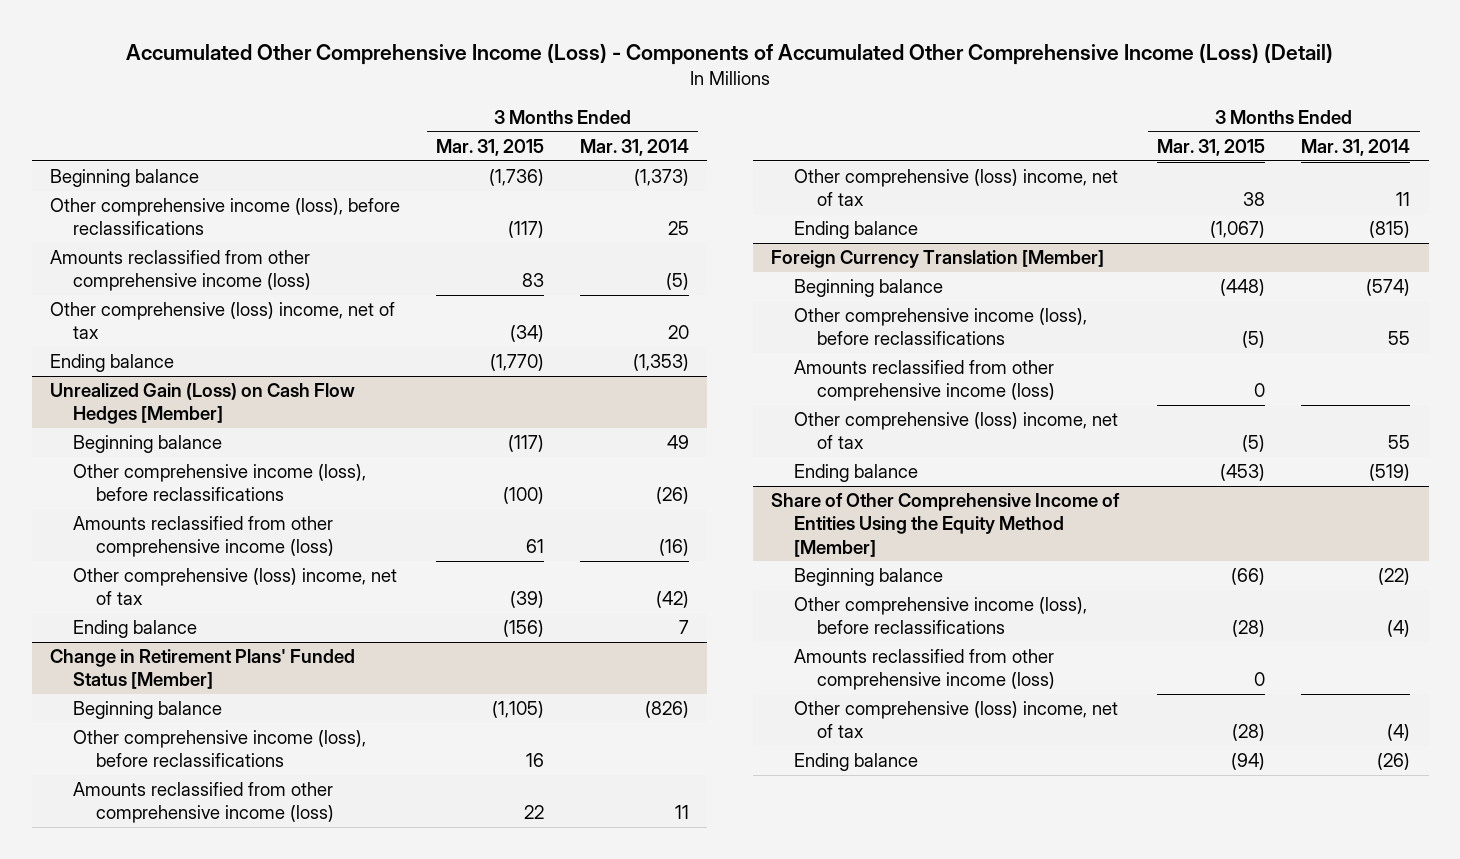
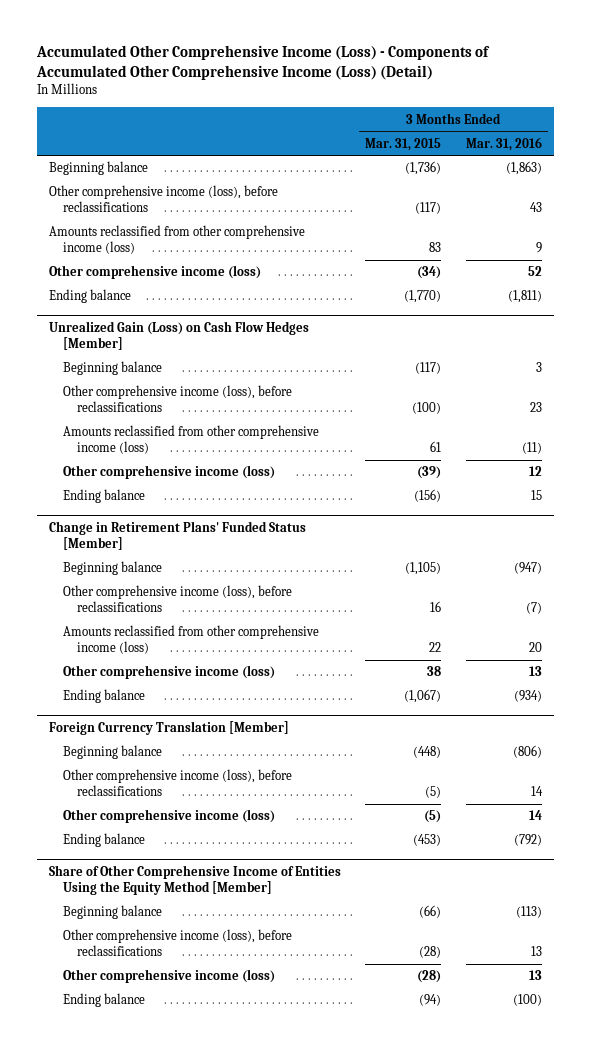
- | 3 Months Ended Mar. 31, 2015 | 3 Months Ended Mar. 31, 2014
+ | 3 Months Ended Mar. 31, 2015 | 3 Months Ended Mar. 31, 2016
- Other comprehensive (loss) income, net of tax | (34) | 20
+ Other comprehensive income (loss) | (34) | 52
@ Unrealized Gain (Loss) on Cash Flow Hedges [Member]
- Other comprehensive (loss) income, net of tax | (39) | (42)
+ Other comprehensive income (loss) | (39) | 12
@ Change in Retirement Plans' Funded Status [Member]
- Other comprehensive (loss) income, net of tax | 38 | 11
+ Other comprehensive income (loss) | 38 | 13
@ Foreign Currency Translation [Member]
- Amounts reclassified from other comprehensive income (loss) | 0 |
- Other comprehensive (loss) income, net of tax | (5) | 55
+ Other comprehensive income (loss) | (5) | 14
@ Share of Other Comprehensive Income of Entities Using the Equity Method [Member]
- Amounts reclassified from other comprehensive income (loss) | 0 |
- Other comprehensive (loss) income, net of tax | (28) | (4)
+ Other comprehensive income (loss) | (28) | 13

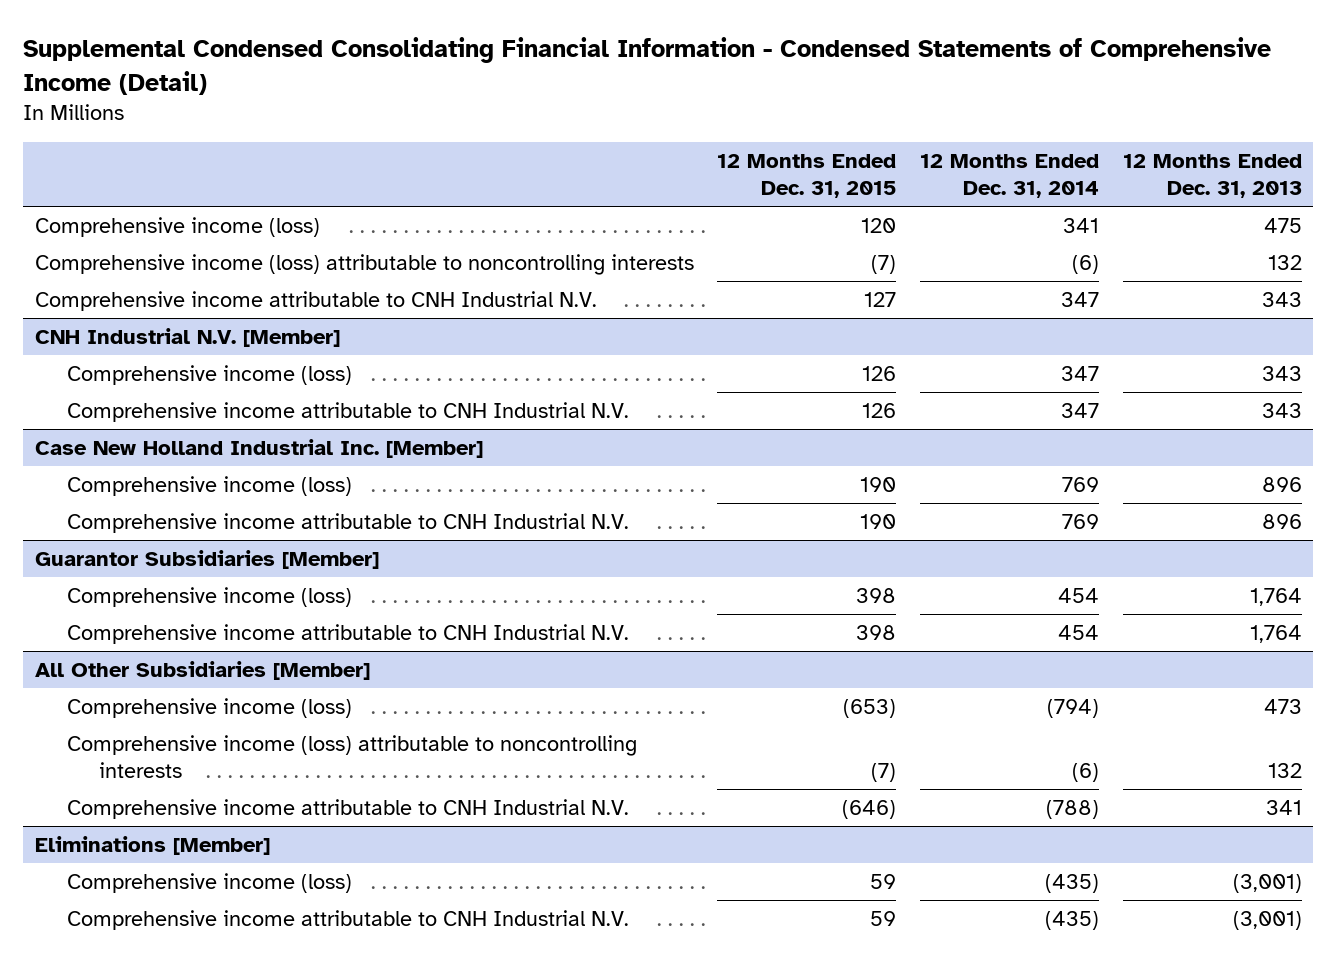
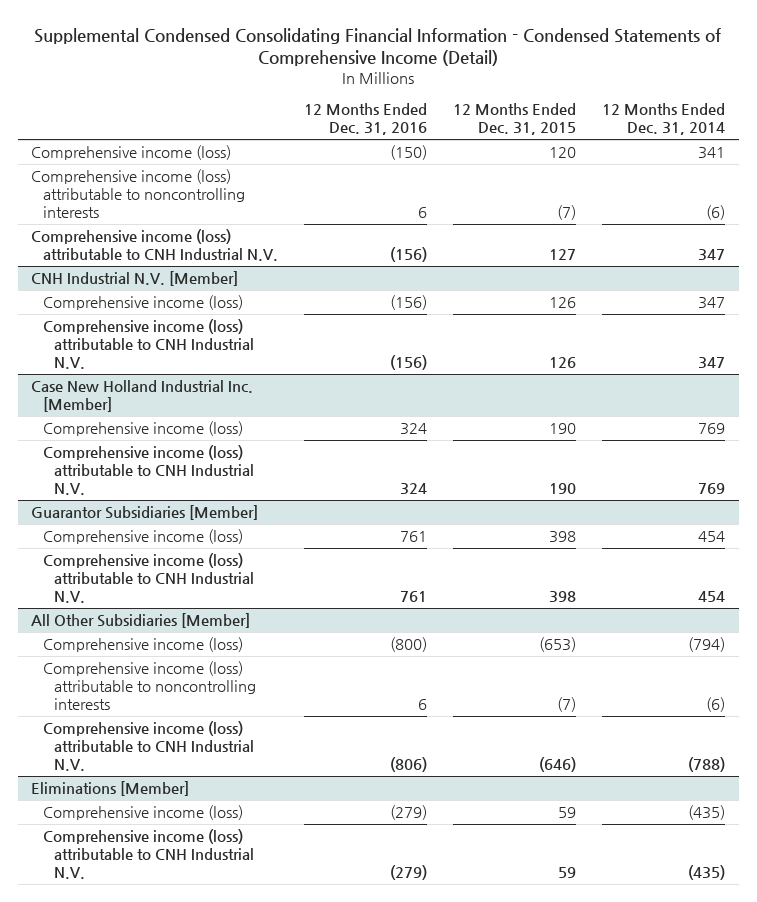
- | 12 Months Ended Dec. 31, 2015 | 12 Months Ended Dec. 31, 2014 | 12 Months Ended Dec. 31, 2013
+ | 12 Months Ended Dec. 31, 2016 | 12 Months Ended Dec. 31, 2015 | 12 Months Ended Dec. 31, 2014
- Comprehensive income attributable to CNH Industrial N.V. | 127 | 347 | 343
+ Comprehensive income (loss) attributable to CNH Industrial N.V. | (156) | 127 | 347
@ CNH Industrial N.V. [Member]
- Comprehensive income attributable to CNH Industrial N.V. | 126 | 347 | 343
+ Comprehensive income (loss) attributable to CNH Industrial N.V. | (156) | 126 | 347
@ Case New Holland Industrial Inc. [Member]
- Comprehensive income attributable to CNH Industrial N.V. | 190 | 769 | 896
+ Comprehensive income (loss) attributable to CNH Industrial N.V. | 324 | 190 | 769
@ Guarantor Subsidiaries [Member]
- Comprehensive income attributable to CNH Industrial N.V. | 398 | 454 | 1,764
+ Comprehensive income (loss) attributable to CNH Industrial N.V. | 761 | 398 | 454
@ All Other Subsidiaries [Member]
- Comprehensive income attributable to CNH Industrial N.V. | (646) | (788) | 341
+ Comprehensive income (loss) attributable to CNH Industrial N.V. | (806) | (646) | (788)
@ Eliminations [Member]
- Comprehensive income attributable to CNH Industrial N.V. | 59 | (435) | (3,001)
+ Comprehensive income (loss) attributable to CNH Industrial N.V. | (279) | 59 | (435)

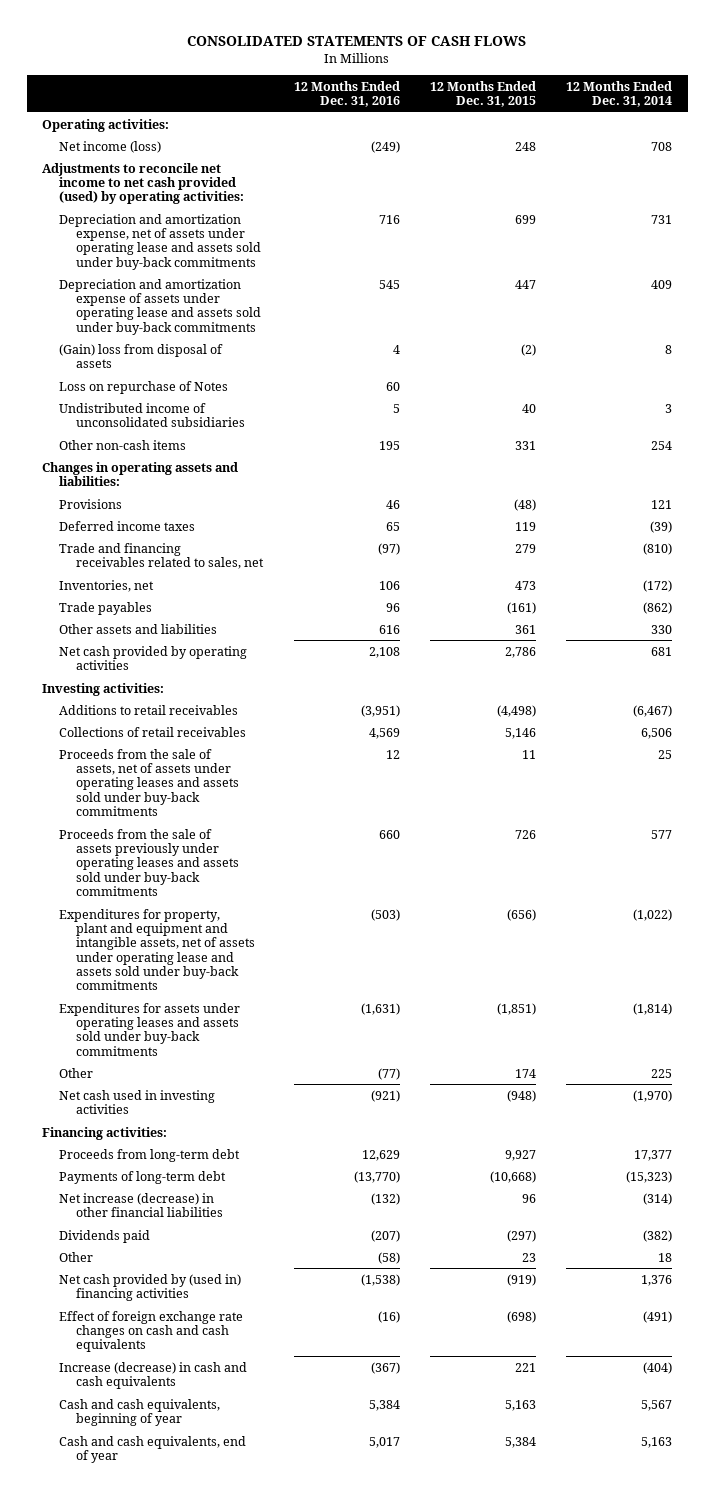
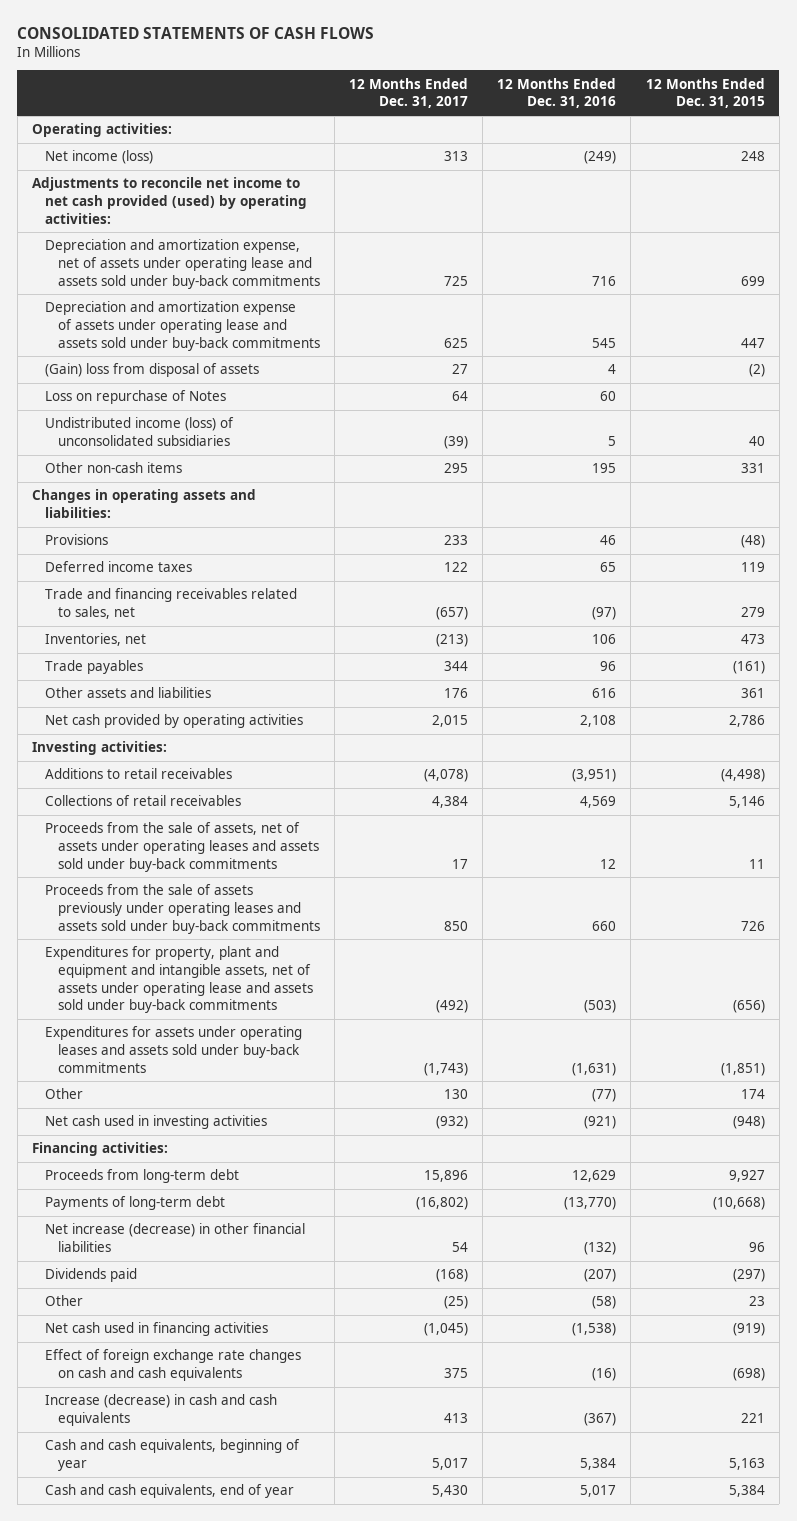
- | 12 Months Ended Dec. 31, 2016 | 12 Months Ended Dec. 31, 2015 | 12 Months Ended Dec. 31, 2014
+ | 12 Months Ended Dec. 31, 2017 | 12 Months Ended Dec. 31, 2016 | 12 Months Ended Dec. 31, 2015
- Undistributed income of unconsolidated subsidiaries | 5 | 40 | 3
+ Undistributed income (loss) of unconsolidated subsidiaries | (39) | 5 | 40
- Net cash provided by (used in) financing activities | (1,538) | (919) | 1,376
+ Net cash used in financing activities | (1,045) | (1,538) | (919)

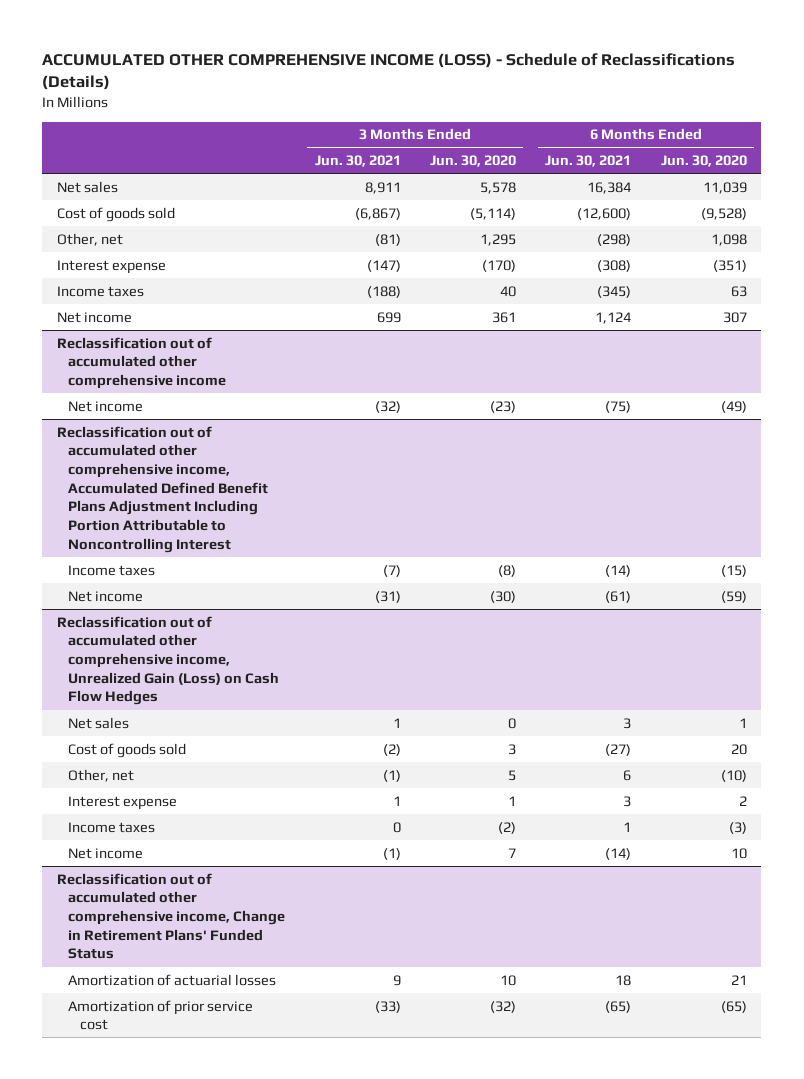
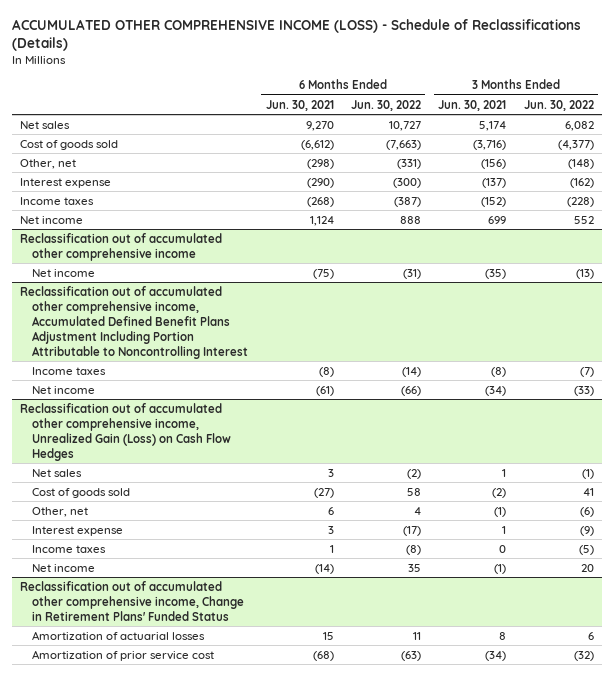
- | 3 Months Ended Jun. 30, 2021 | 3 Months Ended Jun. 30, 2020 | 6 Months Ended Jun. 30, 2021 | 6 Months Ended Jun. 30, 2020
+ | 6 Months Ended Jun. 30, 2021 | 6 Months Ended Jun. 30, 2022 | 3 Months Ended Jun. 30, 2021 | 3 Months Ended Jun. 30, 2022
- Net sales | 8,911 | 5,578 | 16,384 | 11,039
- Cost of goods sold | (6,867) | (5,114) | (12,600) | (9,528)
- Other, net | (81) | 1,295 | (298) | 1,098
- Interest expense | (147) | (170) | (308) | (351)
- Income taxes | (188) | 40 | (345) | 63
+ Net sales | 9,270 | 10,727 | 5,174 | 6,082
+ Cost of goods sold | (6,612) | (7,663) | (3,716) | (4,377)
+ Other, net | (298) | (331) | (156) | (148)
+ Interest expense | (290) | (300) | (137) | (162)
+ Income taxes | (268) | (387) | (152) | (228)
@ Reclassification out of accumulated other comprehensive income
- Net income | (32) | (23) | (75) | (49)
+ Net income | (75) | (31) | (35) | (13)
@ Reclassification out of accumulated other comprehensive income, Accumulated Defined Benefit Plans Adjustment Including Portion Attributable to Noncontrolling Interest
- Income taxes | (7) | (8) | (14) | (15)
- Net income | (31) | (30) | (61) | (59)
+ Income taxes | (8) | (14) | (8) | (7)
+ Net income | (61) | (66) | (34) | (33)
@ Reclassification out of accumulated other comprehensive income, Change in Retirement Plans' Funded Status
- Amortization of actuarial losses | 9 | 10 | 18 | 21
- Amortization of prior service cost | (33) | (32) | (65) | (65)
+ Amortization of actuarial losses | 15 | 11 | 8 | 6
+ Amortization of prior service cost | (68) | (63) | (34) | (32)

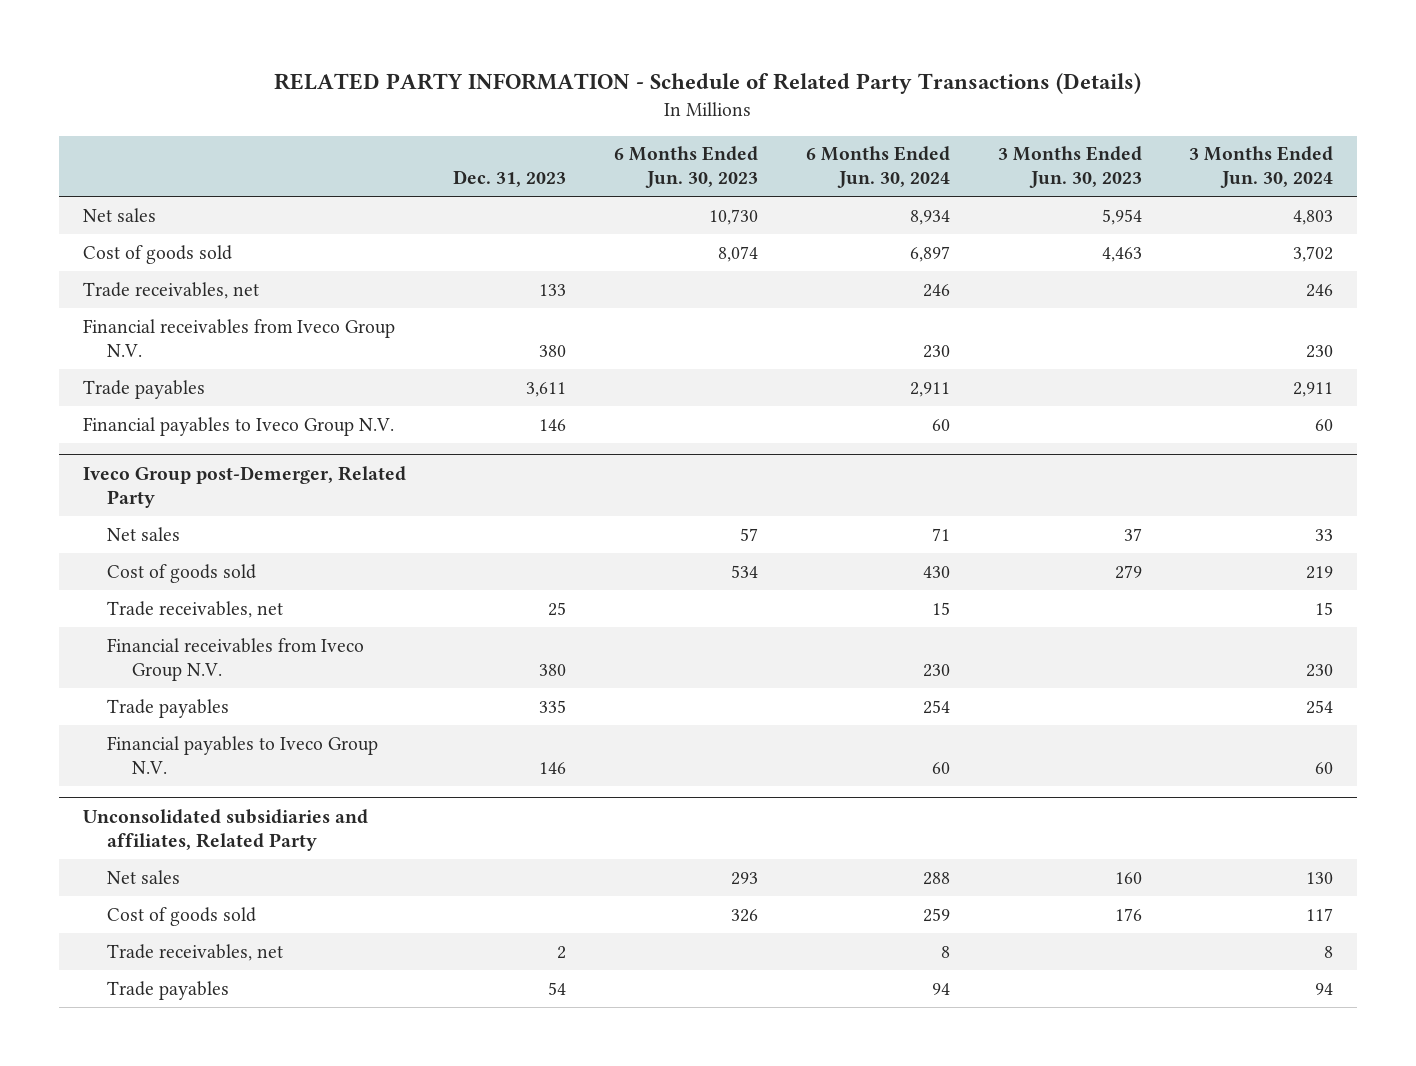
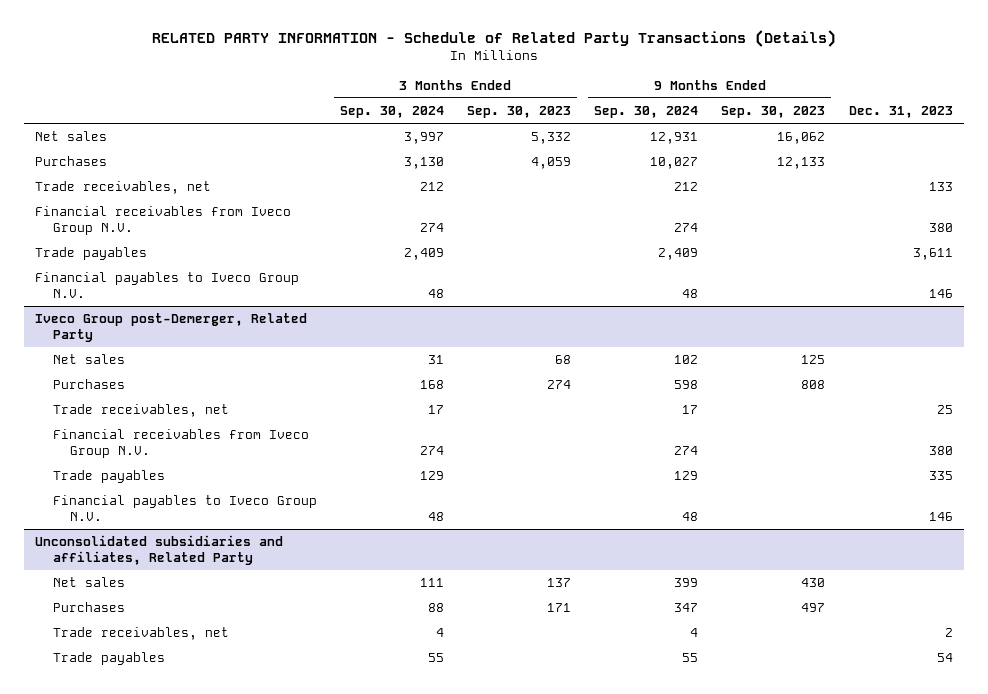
- | Dec. 31, 2023 | 6 Months Ended Jun. 30, 2023 | 6 Months Ended Jun. 30, 2024 | 3 Months Ended Jun. 30, 2023 | 3 Months Ended Jun. 30, 2024
+ | 3 Months Ended Sep. 30, 2024 | 3 Months Ended Sep. 30, 2023 | 9 Months Ended Sep. 30, 2024 | 9 Months Ended Sep. 30, 2023 | Dec. 31, 2023
- Cost of goods sold | | 8,074 | 6,897 | 4,463 | 3,702
+ Purchases | 3,130 | 4,059 | 10,027 | 12,133 |
@ Iveco Group post-Demerger, Related Party
- Cost of goods sold | | 534 | 430 | 279 | 219
+ Purchases | 168 | 274 | 598 | 808 |
@ Unconsolidated subsidiaries and affiliates, Related Party
- Cost of goods sold | | 326 | 259 | 176 | 117
+ Purchases | 88 | 171 | 347 | 497 |

